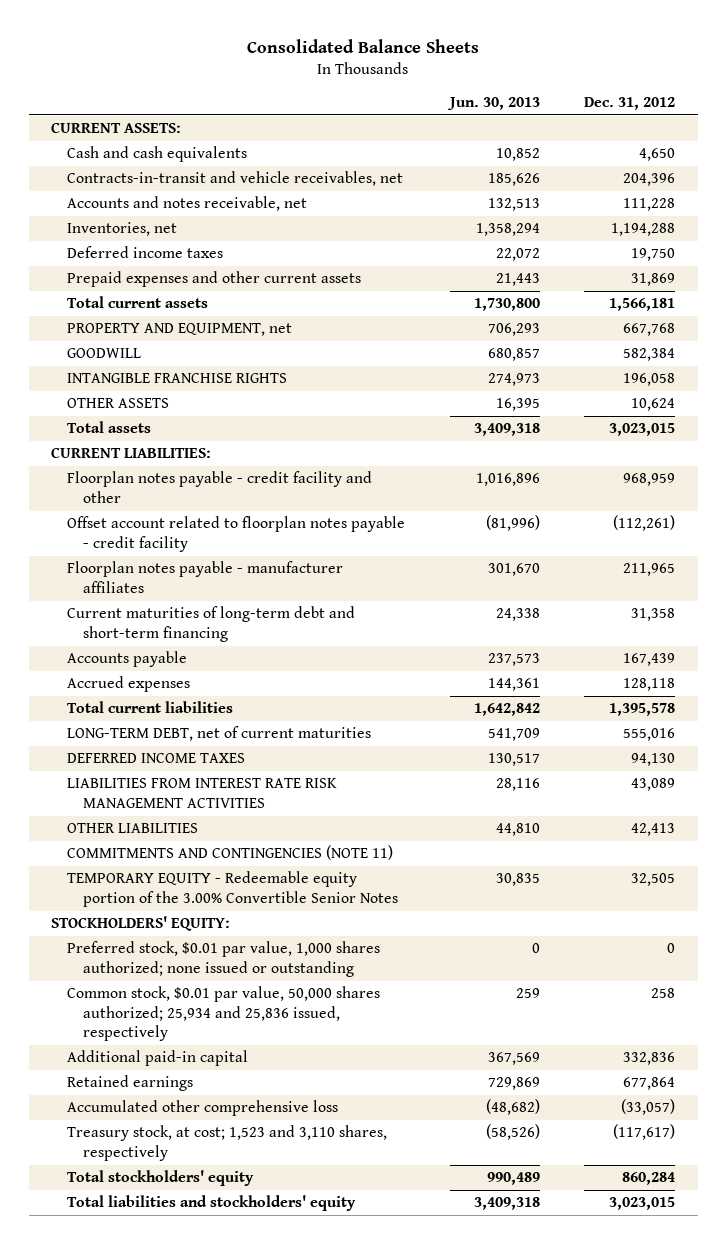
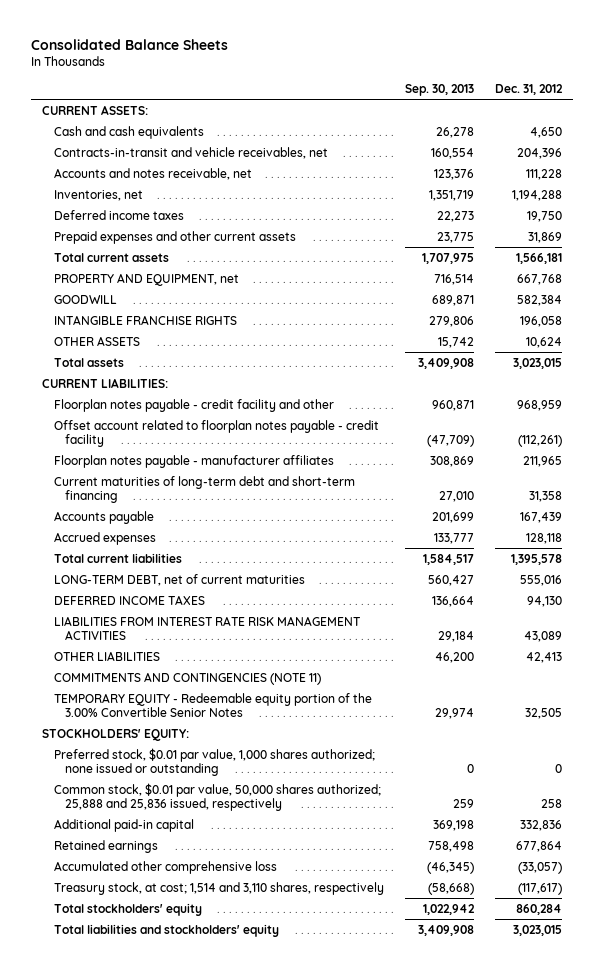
- | Jun. 30, 2013 | Dec. 31, 2012
+ | Sep. 30, 2013 | Dec. 31, 2012
- Common stock, $0.01 par value, 50,000 shares authorized; 25,934 and 25,836 issued, respectively | 259 | 258
+ Common stock, $0.01 par value, 50,000 shares authorized; 25,888 and 25,836 issued, respectively | 259 | 258
- Treasury stock, at cost; 1,523 and 3,110 shares, respectively | (58,526) | (117,617)
+ Treasury stock, at cost; 1,514 and 3,110 shares, respectively | (58,668) | (117,617)

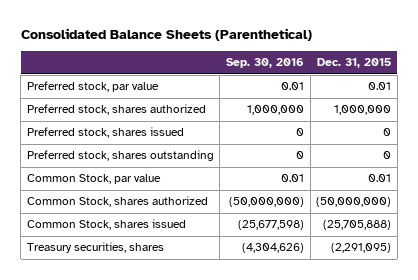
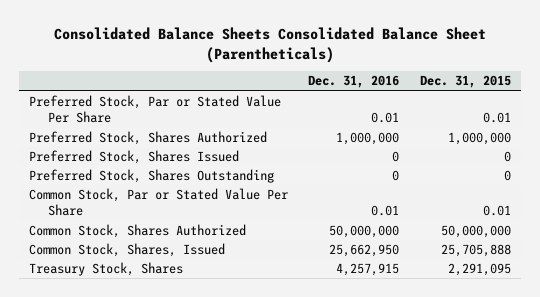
- Consolidated Balance Sheets (Parenthetical)
+ Consolidated Balance Sheets Consolidated Balance Sheet (Parentheticals)
- | Sep. 30, 2016 | Dec. 31, 2015
+ | Dec. 31, 2016 | Dec. 31, 2015
- Preferred stock, par value | 0.01 | 0.01
- Preferred stock, shares authorized | 1,000,000 | 1,000,000
- Preferred stock, shares issued | 0 | 0
- Preferred stock, shares outstanding | 0 | 0
- Common Stock, par value | 0.01 | 0.01
- Common Stock, shares authorized | (50,000,000) | (50,000,000)
- Common Stock, shares issued | (25,677,598) | (25,705,888)
- Treasury securities, shares | (4,304,626) | (2,291,095)
+ Preferred Stock, Par or Stated Value Per Share | 0.01 | 0.01
+ Preferred Stock, Shares Authorized | 1,000,000 | 1,000,000
+ Preferred Stock, Shares Issued | 0 | 0
+ Preferred Stock, Shares Outstanding | 0 | 0
+ Common Stock, Par or Stated Value Per Share | 0.01 | 0.01
+ Common Stock, Shares Authorized | 50,000,000 | 50,000,000
+ Common Stock, Shares, Issued | 25,662,950 | 25,705,888
+ Treasury Stock, Shares | 4,257,915 | 2,291,095

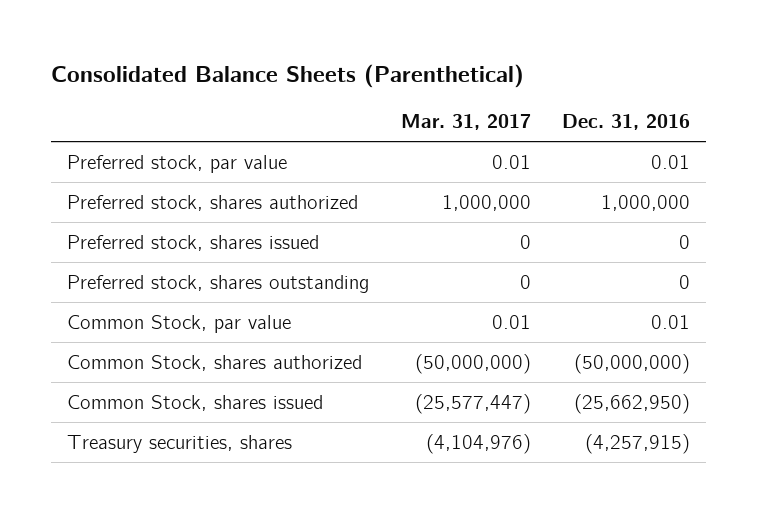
- Consolidated Balance Sheets Consolidated Balance Sheet (Parentheticals)
+ Consolidated Balance Sheets (Parenthetical)
- | Dec. 31, 2016 | Dec. 31, 2015
+ | Mar. 31, 2017 | Dec. 31, 2016
- Preferred Stock, Par or Stated Value Per Share | 0.01 | 0.01
- Preferred Stock, Shares Authorized | 1,000,000 | 1,000,000
- Preferred Stock, Shares Issued | 0 | 0
- Preferred Stock, Shares Outstanding | 0 | 0
- Common Stock, Par or Stated Value Per Share | 0.01 | 0.01
- Common Stock, Shares Authorized | 50,000,000 | 50,000,000
- Common Stock, Shares, Issued | 25,662,950 | 25,705,888
- Treasury Stock, Shares | 4,257,915 | 2,291,095
+ Preferred stock, par value | 0.01 | 0.01
+ Preferred stock, shares authorized | 1,000,000 | 1,000,000
+ Preferred stock, shares issued | 0 | 0
+ Preferred stock, shares outstanding | 0 | 0
+ Common Stock, par value | 0.01 | 0.01
+ Common Stock, shares authorized | (50,000,000) | (50,000,000)
+ Common Stock, shares issued | (25,577,447) | (25,662,950)
+ Treasury securities, shares | (4,104,976) | (4,257,915)

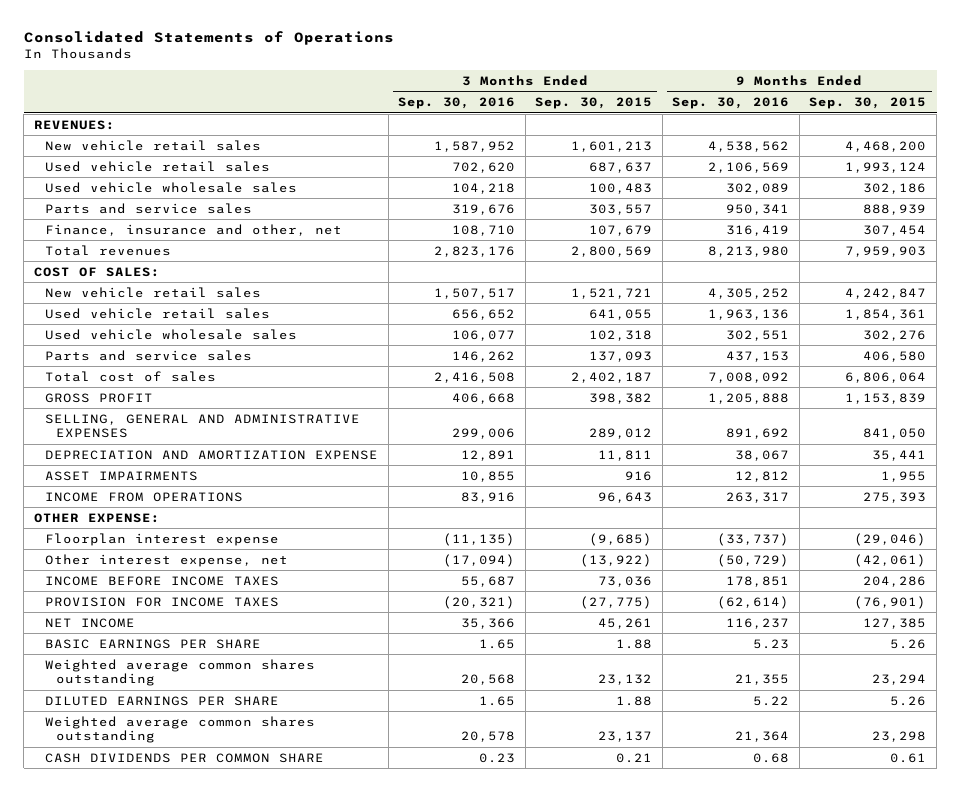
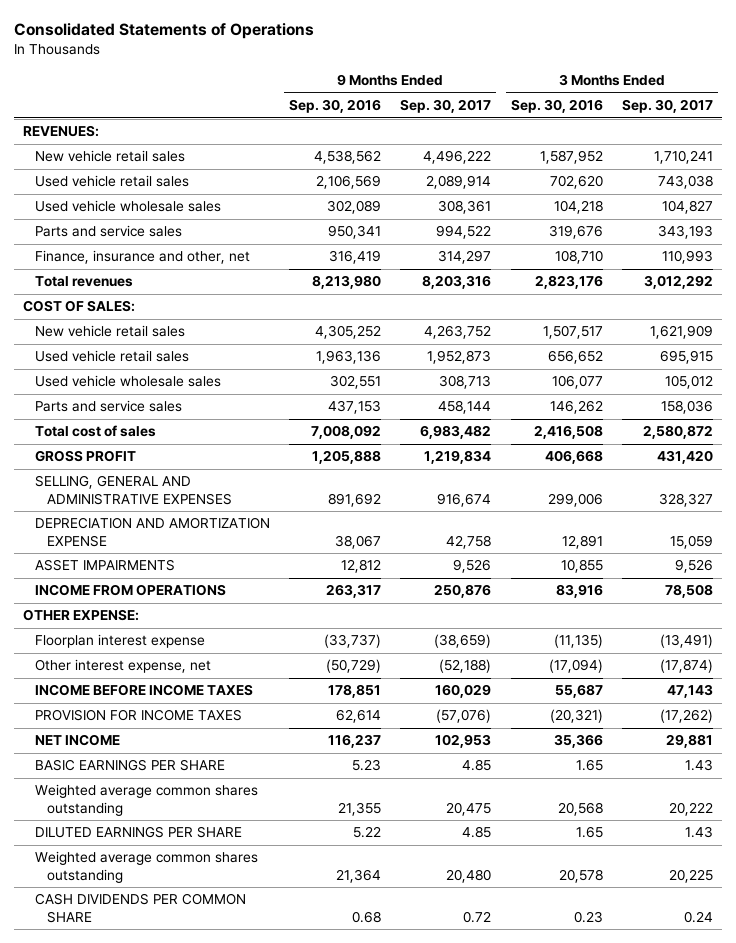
- | 3 Months Ended Sep. 30, 2016 | 3 Months Ended Sep. 30, 2015 | 9 Months Ended Sep. 30, 2016 | 9 Months Ended Sep. 30, 2015
+ | 9 Months Ended Sep. 30, 2016 | 9 Months Ended Sep. 30, 2017 | 3 Months Ended Sep. 30, 2016 | 3 Months Ended Sep. 30, 2017
- PROVISION FOR INCOME TAXES | (20,321) | (27,775) | (62,614) | (76,901)
+ PROVISION FOR INCOME TAXES | 62,614 | (57,076) | (20,321) | (17,262)

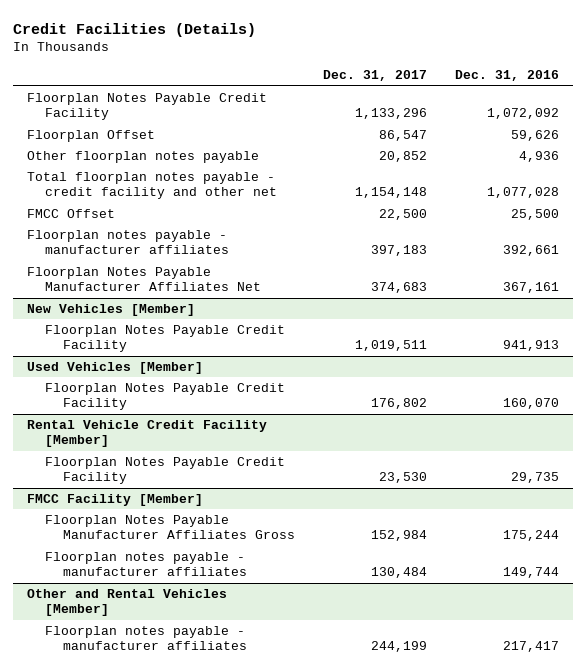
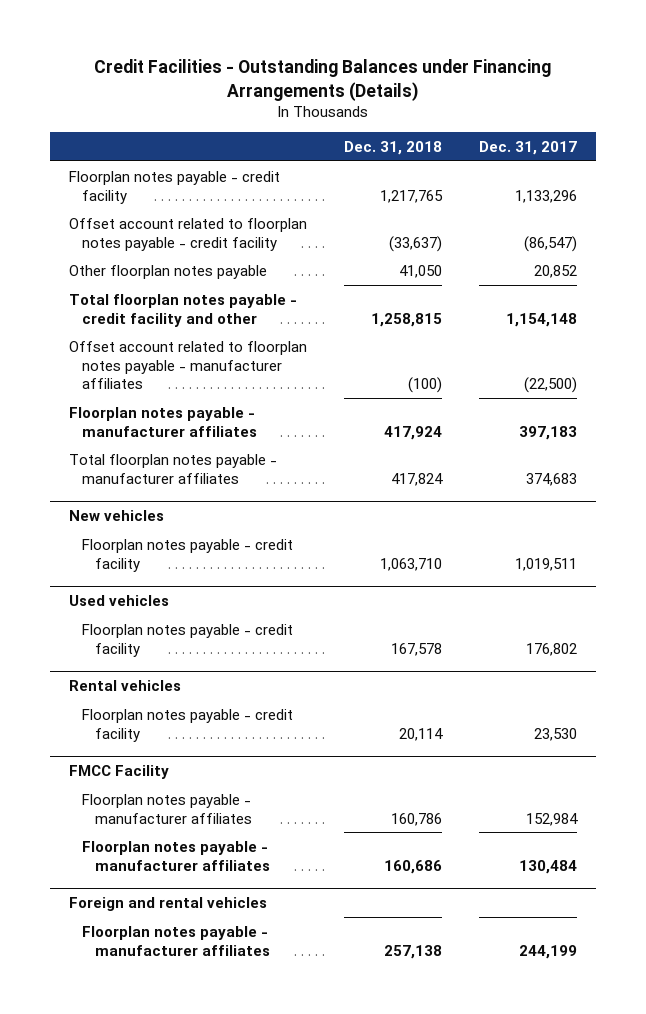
- Credit Facilities (Details)
+ Credit Facilities - Outstanding Balances under Financing Arrangements (Details)
- | Dec. 31, 2017 | Dec. 31, 2016
+ | Dec. 31, 2018 | Dec. 31, 2017
- Floorplan Notes Payable Credit Facility | 1,133,296 | 1,072,092
- Floorplan Offset | 86,547 | 59,626
+ Floorplan notes payable - credit facility | 1,217,765 | 1,133,296
+ Offset account related to floorplan notes payable - credit facility | (33,637) | (86,547)
- Total floorplan notes payable - credit facility and other net | 1,154,148 | 1,077,028
- FMCC Offset | 22,500 | 25,500
+ Total floorplan notes payable - credit facility and other | 1,258,815 | 1,154,148
+ Offset account related to floorplan notes payable - manufacturer affiliates | (100) | (22,500)
- Floorplan Notes Payable Manufacturer Affiliates Net | 374,683 | 367,161
- New Vehicles [Member]
- Floorplan Notes Payable Credit Facility | 1,019,511 | 941,913
- Used Vehicles [Member]
- Floorplan Notes Payable Credit Facility | 176,802 | 160,070
- Rental Vehicle Credit Facility [Member]
- Floorplan Notes Payable Credit Facility | 23,530 | 29,735
- FMCC Facility [Member]
- Floorplan Notes Payable Manufacturer Affiliates Gross | 152,984 | 175,244
+ Total floorplan notes payable - manufacturer affiliates | 417,824 | 374,683
+ New vehicles
+ Floorplan notes payable - credit facility | 1,063,710 | 1,019,511
+ Used vehicles
+ Floorplan notes payable - credit facility | 167,578 | 176,802
+ Rental vehicles
+ Floorplan notes payable - credit facility | 20,114 | 23,530
+ FMCC Facility
+ Floorplan notes payable - manufacturer affiliates | 160,786 | 152,984
- Other and Rental Vehicles [Member]
+ Foreign and rental vehicles

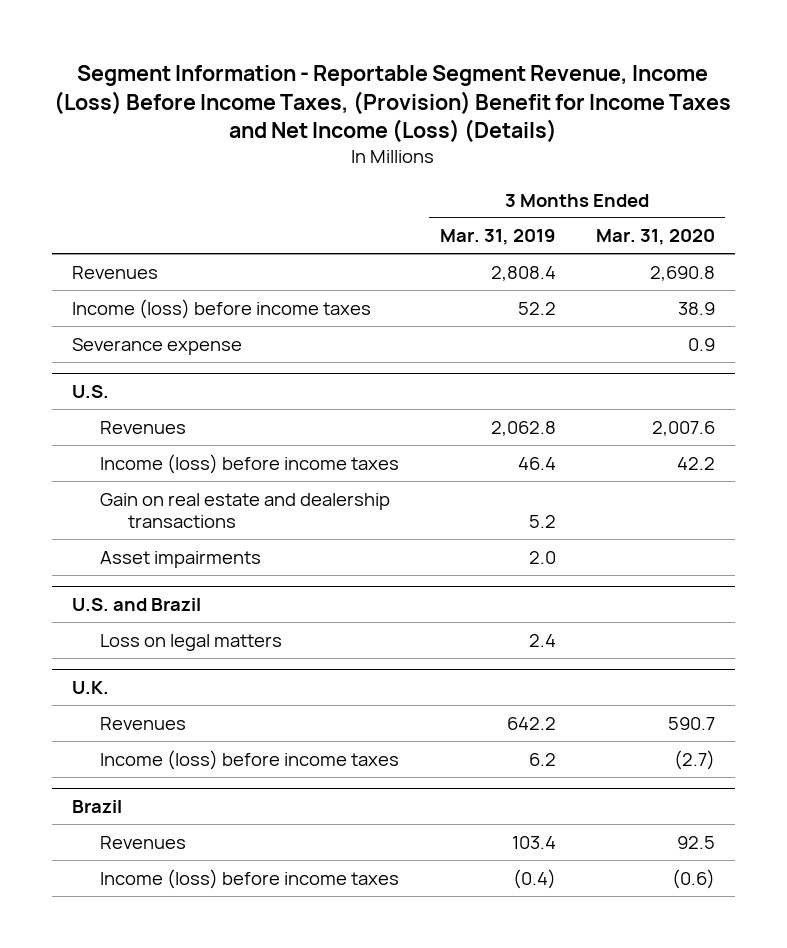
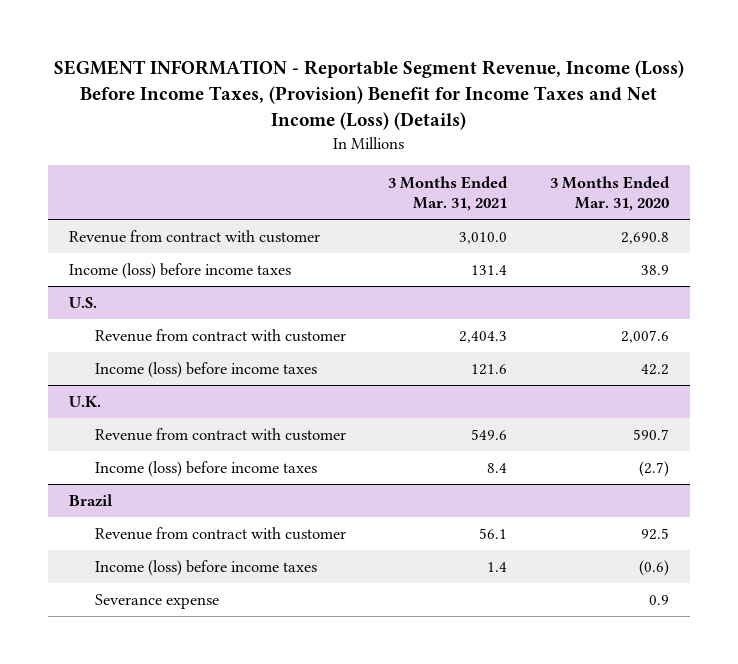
- Segment Information - Reportable Segment Revenue, Income (Loss) Before Income Taxes, (Provision) Benefit for Income Taxes and Net Income (Loss) (Details)
+ SEGMENT INFORMATION - Reportable Segment Revenue, Income (Loss) Before Income Taxes, (Provision) Benefit for Income Taxes and Net Income (Loss) (Details)
- | 3 Months Ended Mar. 31, 2019 | 3 Months Ended Mar. 31, 2020
+ | 3 Months Ended Mar. 31, 2021 | 3 Months Ended Mar. 31, 2020
- Revenues | 2,808.4 | 2,690.8
+ Revenue from contract with customer | 3,010.0 | 2,690.8
- Severance expense | | 0.9
@ U.S.
- Revenues | 2,062.8 | 2,007.6
+ Revenue from contract with customer | 2,404.3 | 2,007.6
- Gain on real estate and dealership transactions | 5.2 |
- Asset impairments | 2.0 |
- U.S. and Brazil
- Loss on legal matters | 2.4 |
@ U.K.
- Revenues | 642.2 | 590.7
+ Revenue from contract with customer | 549.6 | 590.7
@ Brazil
- Revenues | 103.4 | 92.5
+ Revenue from contract with customer | 56.1 | 92.5
+ Severance expense | | 0.9

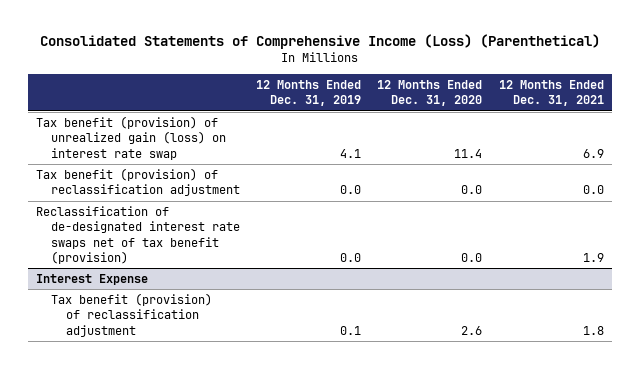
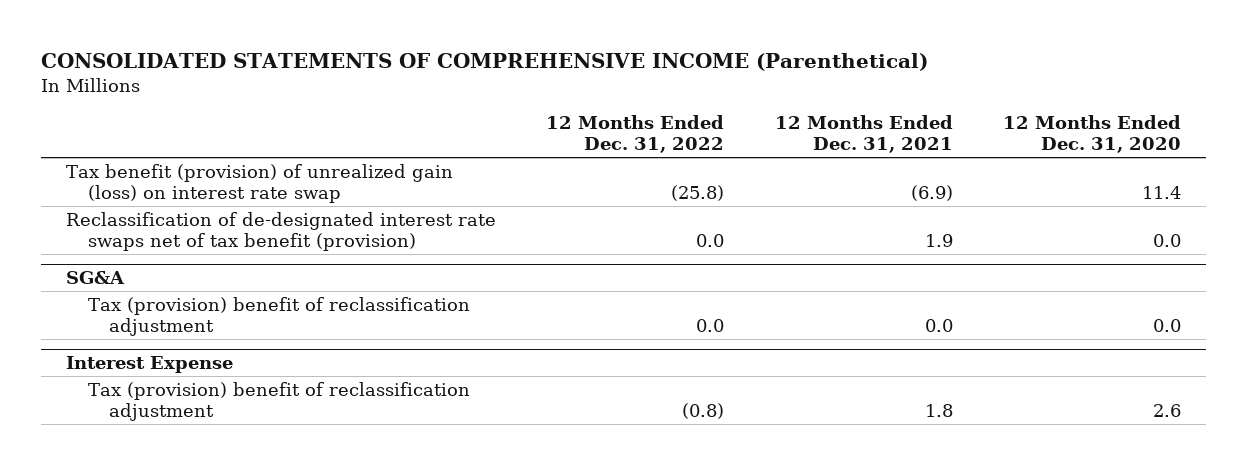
- Consolidated Statements of Comprehensive Income (Loss) (Parenthetical)
+ CONSOLIDATED STATEMENTS OF COMPREHENSIVE INCOME (Parenthetical)
- | 12 Months Ended Dec. 31, 2019 | 12 Months Ended Dec. 31, 2020 | 12 Months Ended Dec. 31, 2021
+ | 12 Months Ended Dec. 31, 2022 | 12 Months Ended Dec. 31, 2021 | 12 Months Ended Dec. 31, 2020
- Tax benefit (provision) of unrealized gain (loss) on interest rate swap | 4.1 | 11.4 | 6.9
- Tax benefit (provision) of reclassification adjustment | 0.0 | 0.0 | 0.0
+ Tax benefit (provision) of unrealized gain (loss) on interest rate swap | (25.8) | (6.9) | 11.4
+ SG&A
+ Tax (provision) benefit of reclassification adjustment | 0.0 | 0.0 | 0.0
@ Interest Expense
- Tax benefit (provision) of reclassification adjustment | 0.1 | 2.6 | 1.8
+ Tax (provision) benefit of reclassification adjustment | (0.8) | 1.8 | 2.6

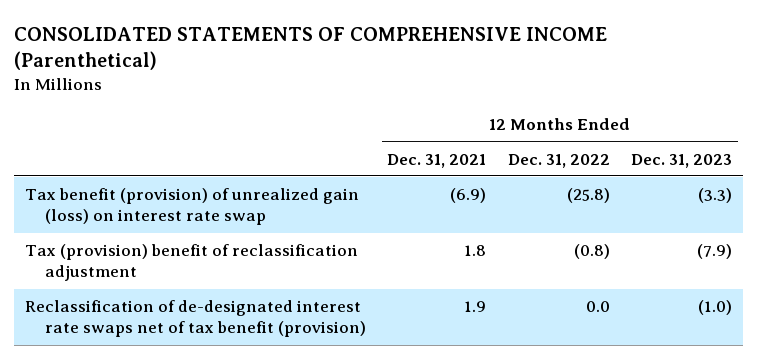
- | 12 Months Ended Dec. 31, 2022 | 12 Months Ended Dec. 31, 2021 | 12 Months Ended Dec. 31, 2020
+ | 12 Months Ended Dec. 31, 2021 | 12 Months Ended Dec. 31, 2022 | 12 Months Ended Dec. 31, 2023
- SG&A
- Tax (provision) benefit of reclassification adjustment | 0.0 | 0.0 | 0.0
- Interest Expense
moved down: Reclassification of de-designated interest rate swaps net of tax benefit (provision) | 1.9 | 0.0 | (1.0)

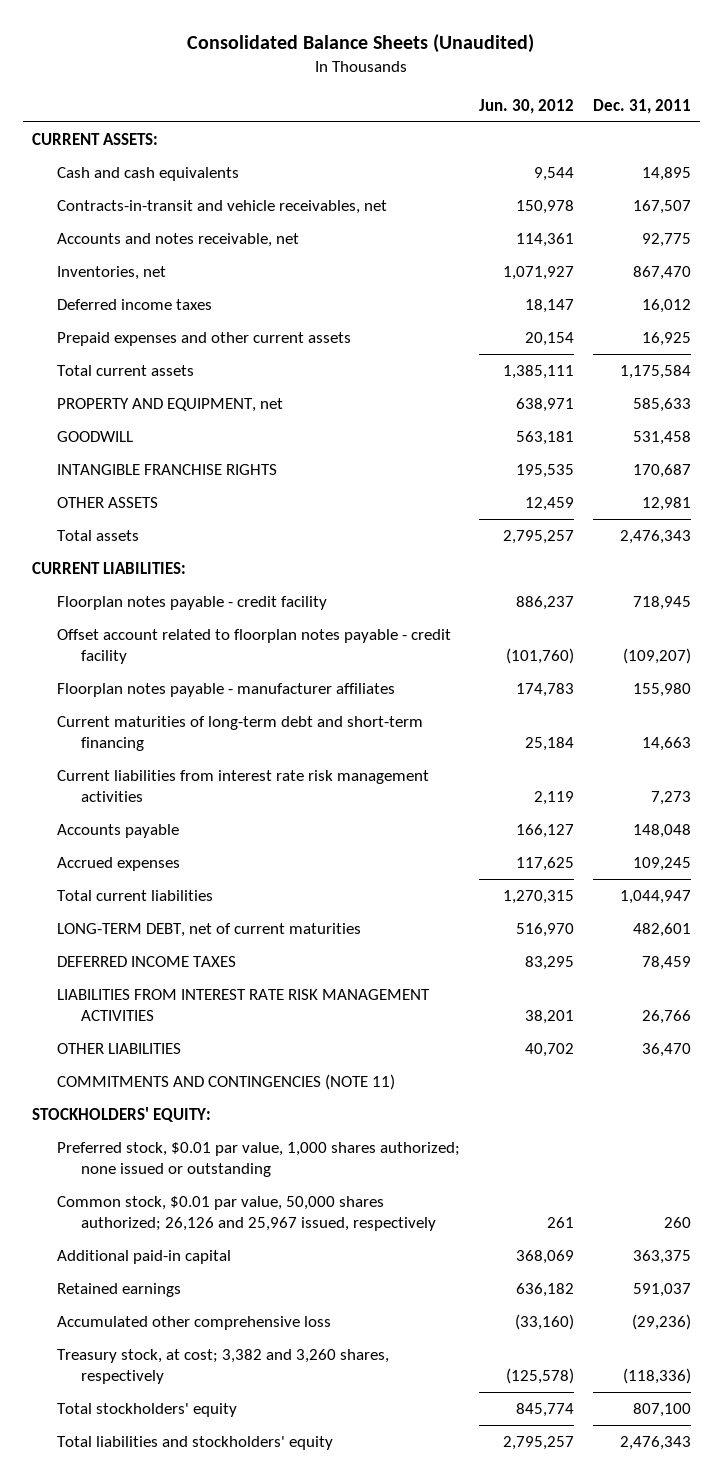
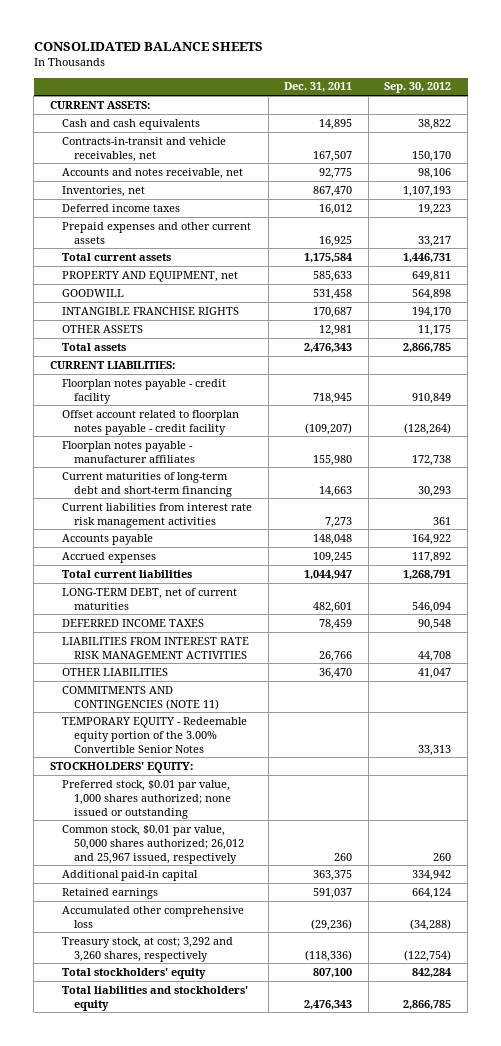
- Consolidated Balance Sheets (Unaudited)
+ CONSOLIDATED BALANCE SHEETS
- | Jun. 30, 2012 | Dec. 31, 2011
+ | Dec. 31, 2011 | Sep. 30, 2012
+ TEMPORARY EQUITY - Redeemable equity portion of the 3.00% Convertible Senior Notes | | 33,313
- Common stock, $0.01 par value, 50,000 shares authorized; 26,126 and 25,967 issued, respectively | 261 | 260
+ Common stock, $0.01 par value, 50,000 shares authorized; 26,012 and 25,967 issued, respectively | 260 | 260
- Treasury stock, at cost; 3,382 and 3,260 shares, respectively | (125,578) | (118,336)
+ Treasury stock, at cost; 3,292 and 3,260 shares, respectively | (118,336) | (122,754)

